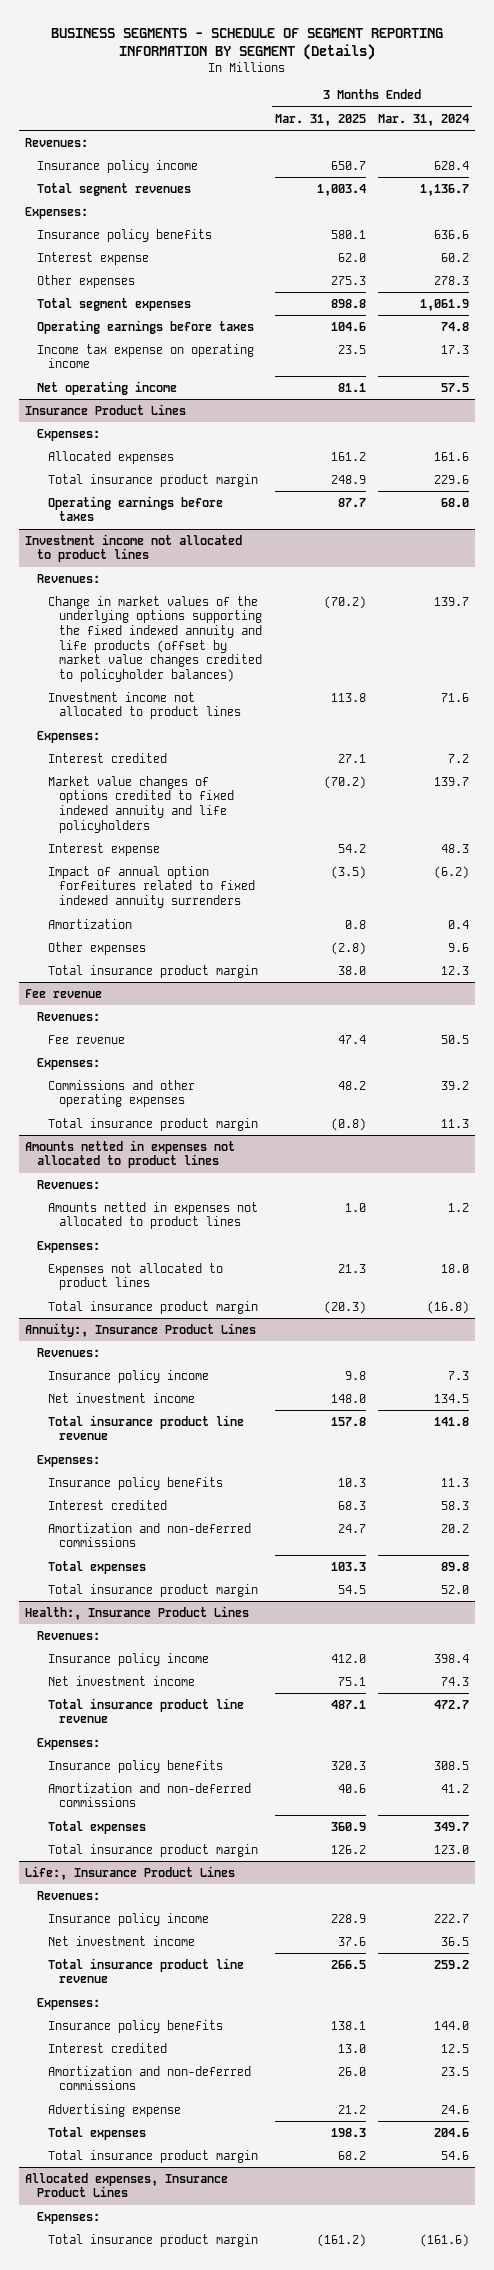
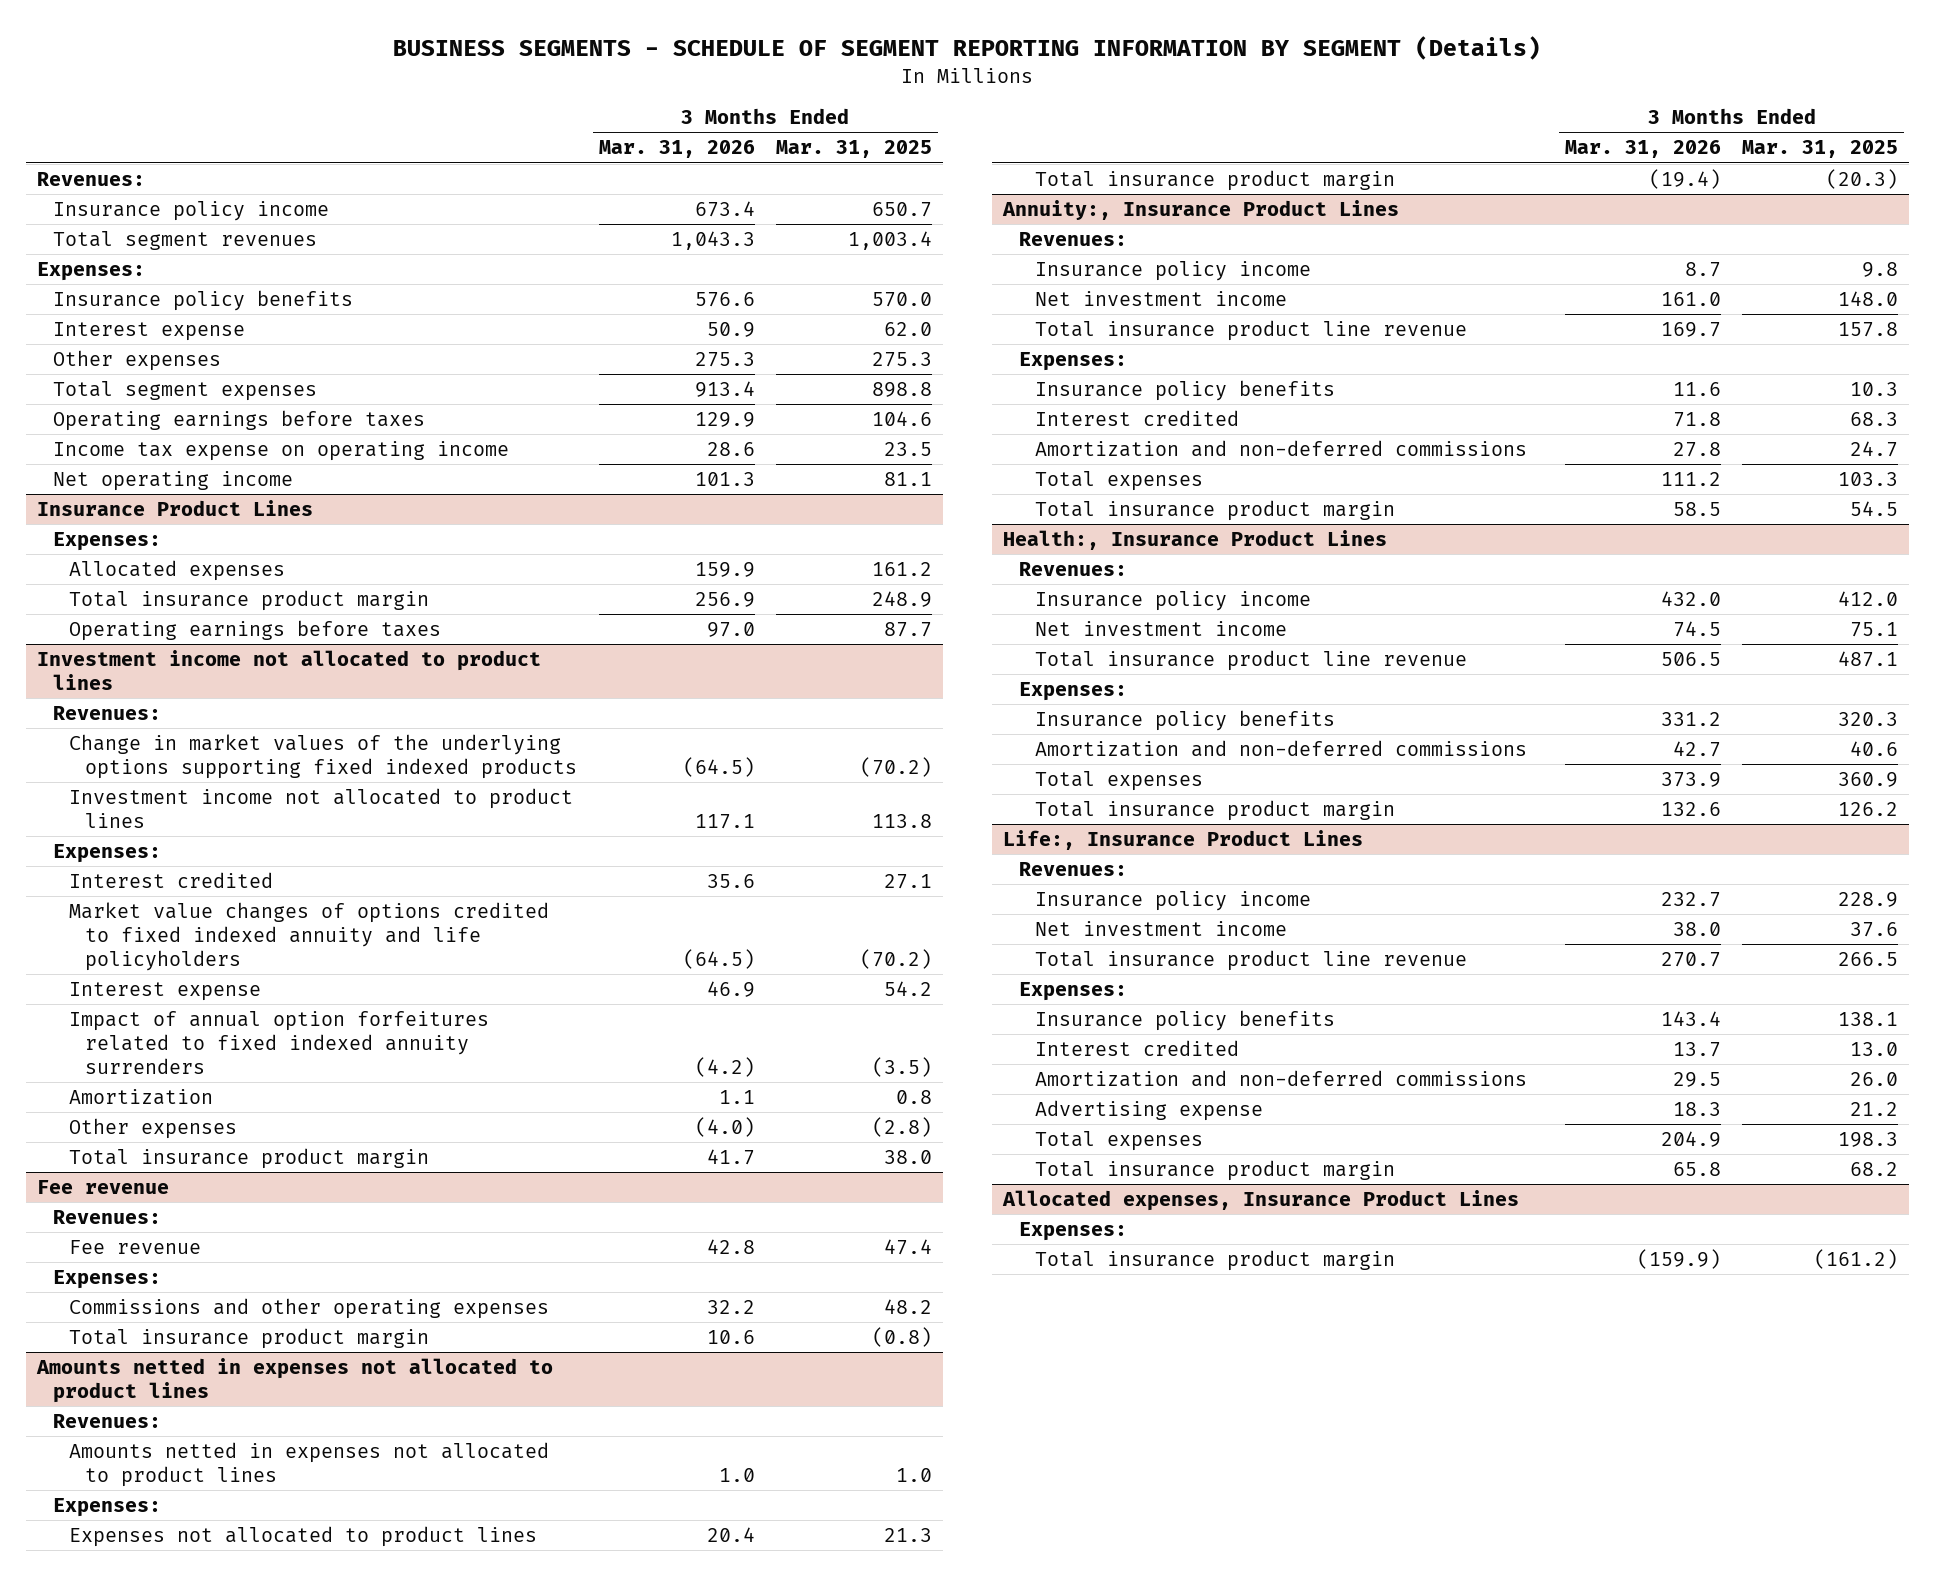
- | 3 Months Ended Mar. 31, 2025 | 3 Months Ended Mar. 31, 2024
+ | 3 Months Ended Mar. 31, 2026 | 3 Months Ended Mar. 31, 2025
- Insurance policy benefits | 580.1 | 636.6
+ Insurance policy benefits | 576.6 | 570.0
@ Investment income not allocated to product lines
- Change in market values of the underlying options supporting the fixed indexed annuity and life products (offset by market value changes credited to policyholder balances) | (70.2) | 139.7
+ Change in market values of the underlying options supporting fixed indexed products | (64.5) | (70.2)

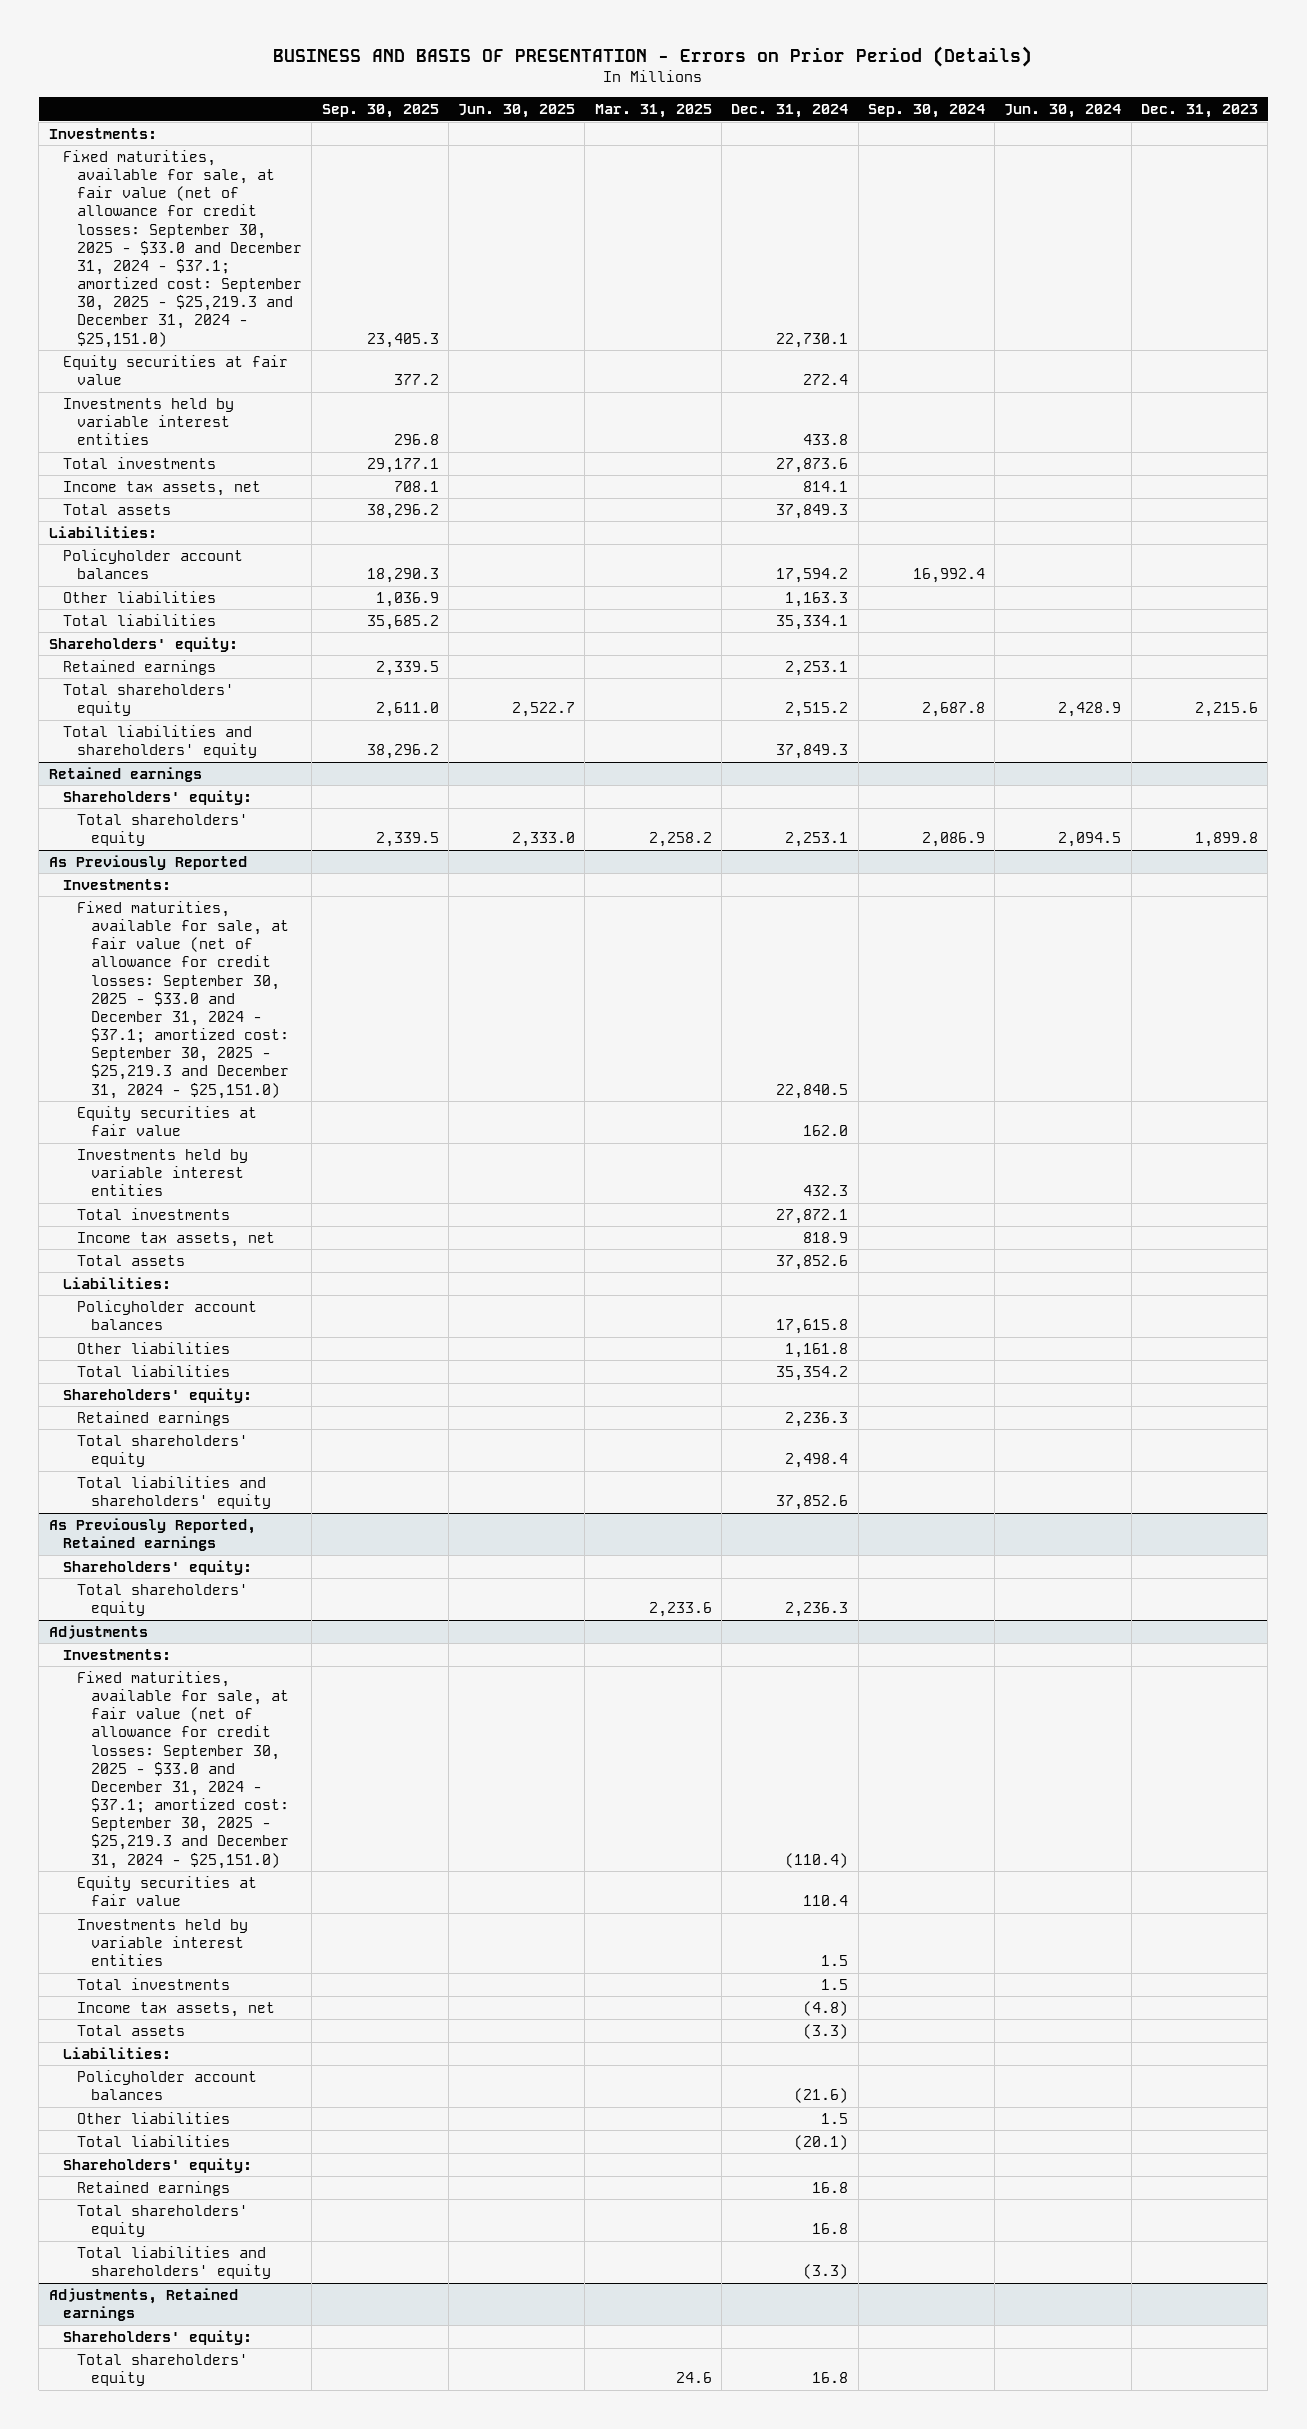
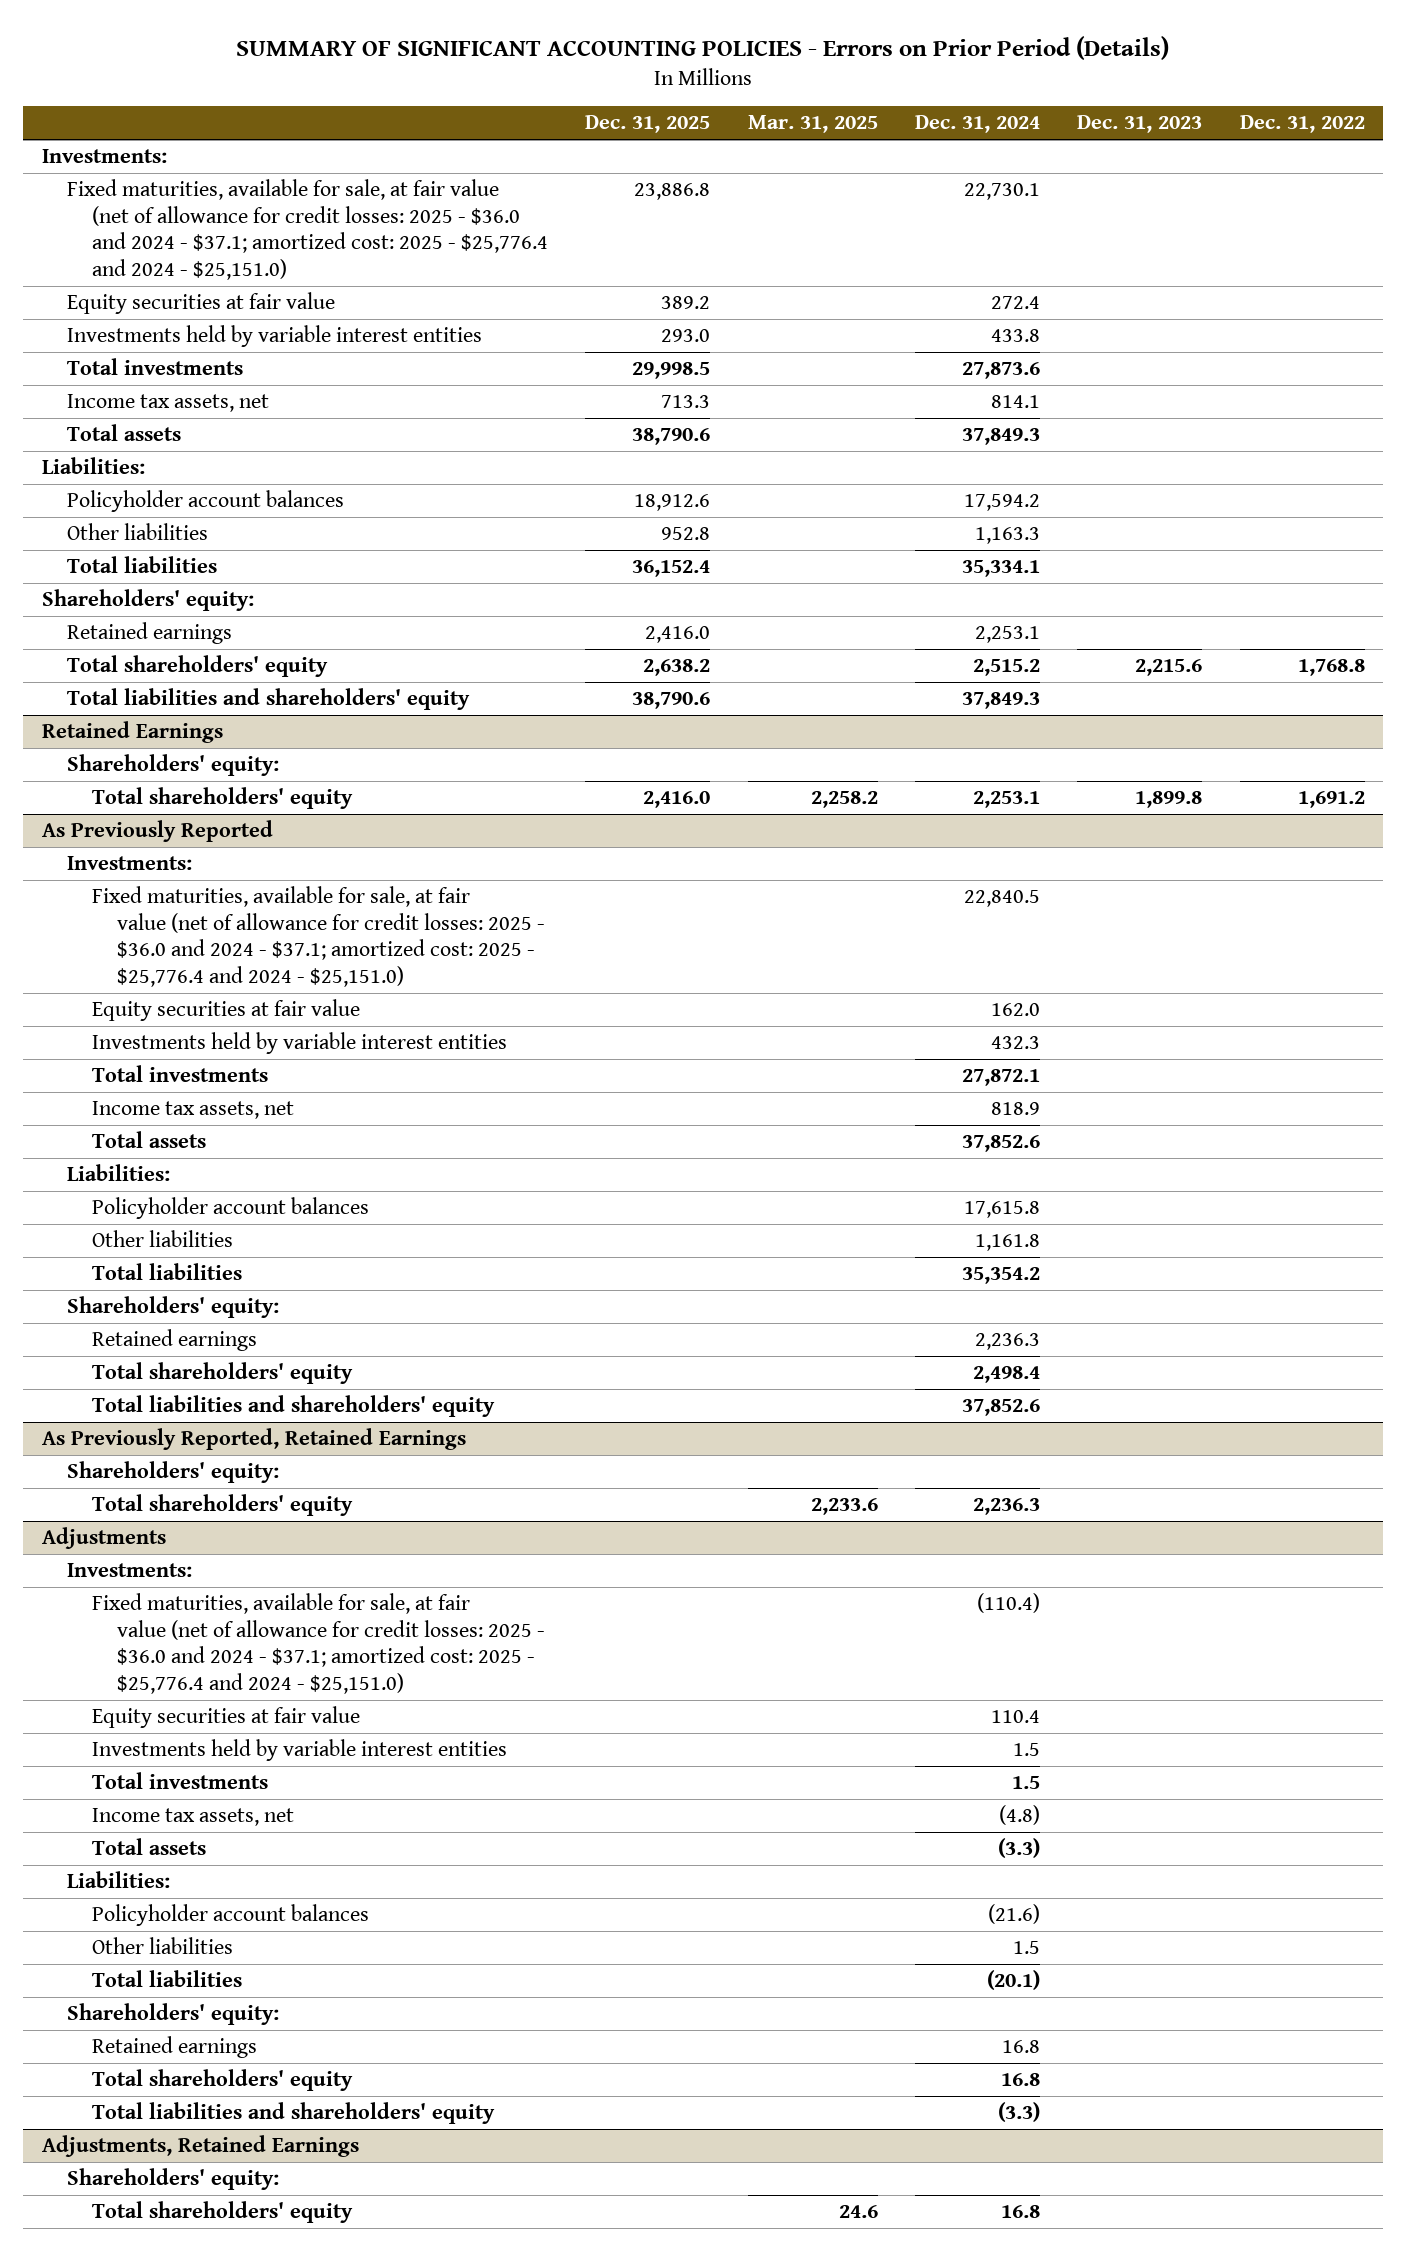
- BUSINESS AND BASIS OF PRESENTATION - Errors on Prior Period (Details)
+ SUMMARY OF SIGNIFICANT ACCOUNTING POLICIES - Errors on Prior Period (Details)
- | Sep. 30, 2025 | Jun. 30, 2025 | Mar. 31, 2025 | Dec. 31, 2024 | Sep. 30, 2024 | Jun. 30, 2024 | Dec. 31, 2023
+ | Dec. 31, 2025 | Mar. 31, 2025 | Dec. 31, 2024 | Dec. 31, 2023 | Dec. 31, 2022
- Fixed maturities, available for sale, at fair value (net of allowance for credit losses: September 30, 2025 - $33.0 and December 31, 2024 - $37.1; amortized cost: September 30, 2025 - $25,219.3 and December 31, 2024 - $25,151.0) | 23,405.3 | | | 22,730.1 | | |
+ Fixed maturities, available for sale, at fair value (net of allowance for credit losses: 2025 - $36.0 and 2024 - $37.1; amortized cost: 2025 - $25,776.4 and 2024 - $25,151.0) | 23,886.8 | | 22,730.1 | |
- Retained earnings
+ Retained Earnings
@ As Previously Reported
- Fixed maturities, available for sale, at fair value (net of allowance for credit losses: September 30, 2025 - $33.0 and December 31, 2024 - $37.1; amortized cost: September 30, 2025 - $25,219.3 and December 31, 2024 - $25,151.0) | | | | 22,840.5 | | |
+ Fixed maturities, available for sale, at fair value (net of allowance for credit losses: 2025 - $36.0 and 2024 - $37.1; amortized cost: 2025 - $25,776.4 and 2024 - $25,151.0) | | | 22,840.5 | |
- As Previously Reported, Retained earnings
+ As Previously Reported, Retained Earnings
@ Adjustments
- Fixed maturities, available for sale, at fair value (net of allowance for credit losses: September 30, 2025 - $33.0 and December 31, 2024 - $37.1; amortized cost: September 30, 2025 - $25,219.3 and December 31, 2024 - $25,151.0) | | | | (110.4) | | |
+ Fixed maturities, available for sale, at fair value (net of allowance for credit losses: 2025 - $36.0 and 2024 - $37.1; amortized cost: 2025 - $25,776.4 and 2024 - $25,151.0) | | | (110.4) | |
- Adjustments, Retained earnings
+ Adjustments, Retained Earnings

